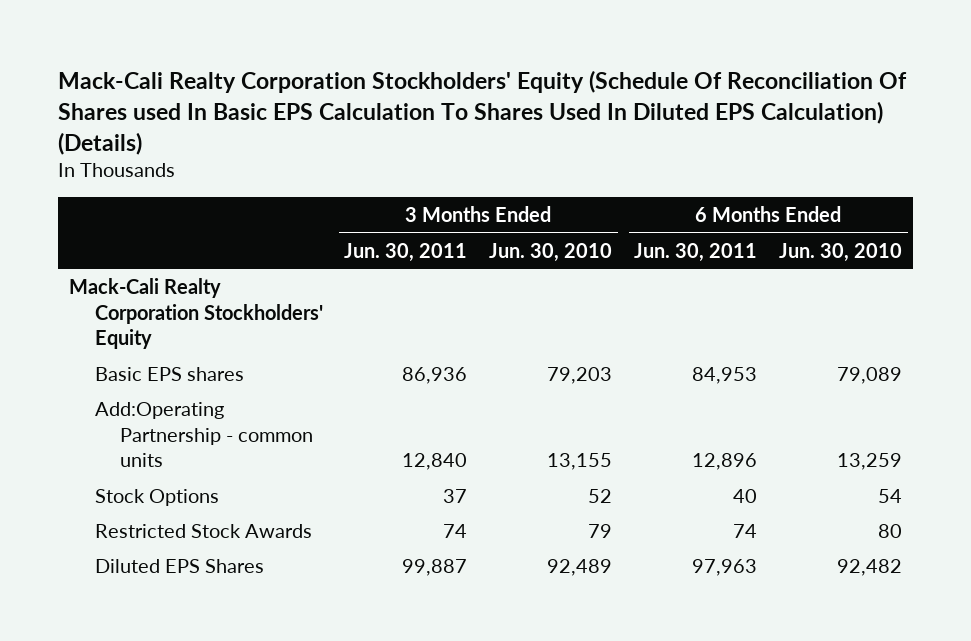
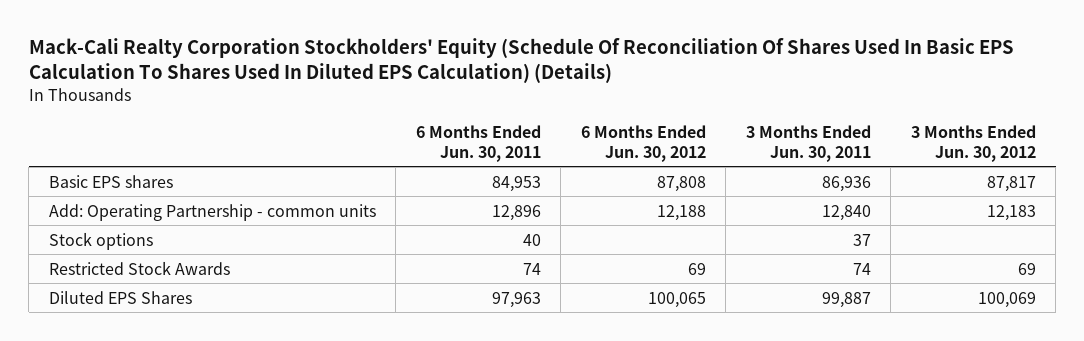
- Mack-Cali Realty Corporation Stockholders' Equity (Schedule Of Reconciliation Of Shares used In Basic EPS Calculation To Shares Used In Diluted EPS Calculation) (Details)
+ Mack-Cali Realty Corporation Stockholders' Equity (Schedule Of Reconciliation Of Shares Used In Basic EPS Calculation To Shares Used In Diluted EPS Calculation) (Details)
- | 3 Months Ended Jun. 30, 2011 | 3 Months Ended Jun. 30, 2010 | 6 Months Ended Jun. 30, 2011 | 6 Months Ended Jun. 30, 2010
+ | 6 Months Ended Jun. 30, 2011 | 6 Months Ended Jun. 30, 2012 | 3 Months Ended Jun. 30, 2011 | 3 Months Ended Jun. 30, 2012
- Mack-Cali Realty Corporation Stockholders' Equity
- Add:Operating Partnership - common units | 12,840 | 13,155 | 12,896 | 13,259
- Stock Options | 37 | 52 | 40 | 54
+ Add: Operating Partnership - common units | 12,896 | 12,188 | 12,840 | 12,183
+ Stock options | 40 | | 37 |

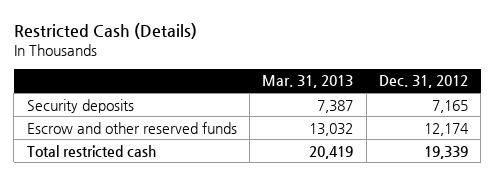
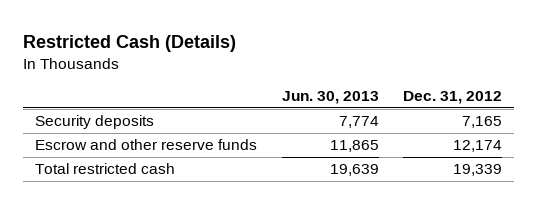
- | Mar. 31, 2013 | Dec. 31, 2012
+ | Jun. 30, 2013 | Dec. 31, 2012
- Escrow and other reserved funds | 13,032 | 12,174
+ Escrow and other reserve funds | 11,865 | 12,174

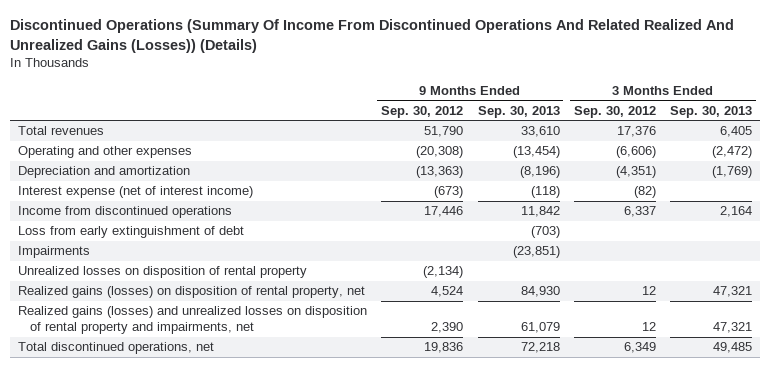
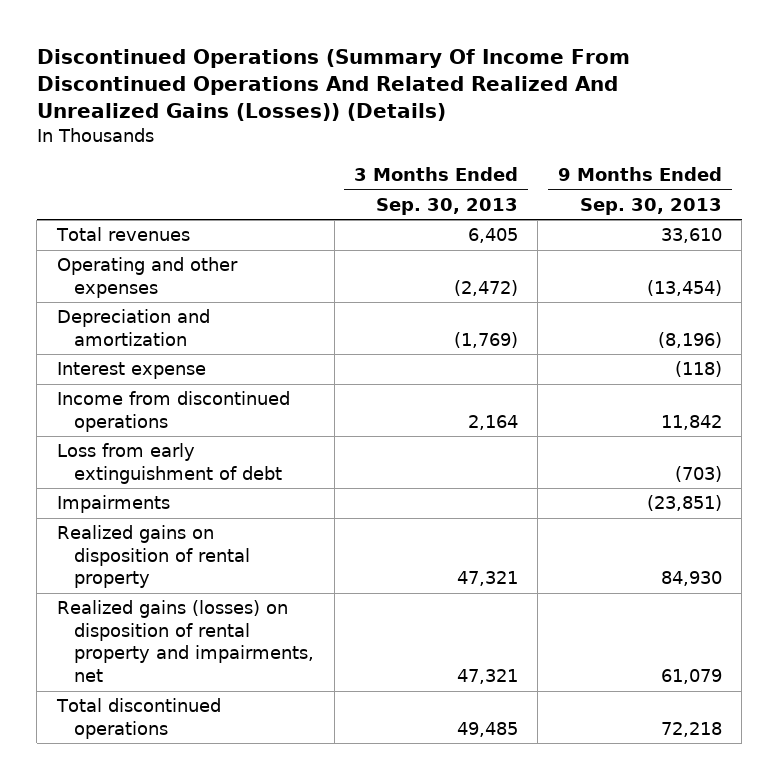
- | 9 Months Ended Sep. 30, 2012 | 9 Months Ended Sep. 30, 2013 | 3 Months Ended Sep. 30, 2012 | 3 Months Ended Sep. 30, 2013
+ | 3 Months Ended Sep. 30, 2013 | 9 Months Ended Sep. 30, 2013
- Interest expense (net of interest income) | (673) | (118) | (82) |
+ Interest expense | | (118)
- Unrealized losses on disposition of rental property | (2,134) | | |
- Realized gains (losses) on disposition of rental property, net | 4,524 | 84,930 | 12 | 47,321
- Realized gains (losses) and unrealized losses on disposition of rental property and impairments, net | 2,390 | 61,079 | 12 | 47,321
- Total discontinued operations, net | 19,836 | 72,218 | 6,349 | 49,485
+ Realized gains on disposition of rental property | 47,321 | 84,930
+ Realized gains (losses) on disposition of rental property and impairments, net | 47,321 | 61,079
+ Total discontinued operations | 49,485 | 72,218

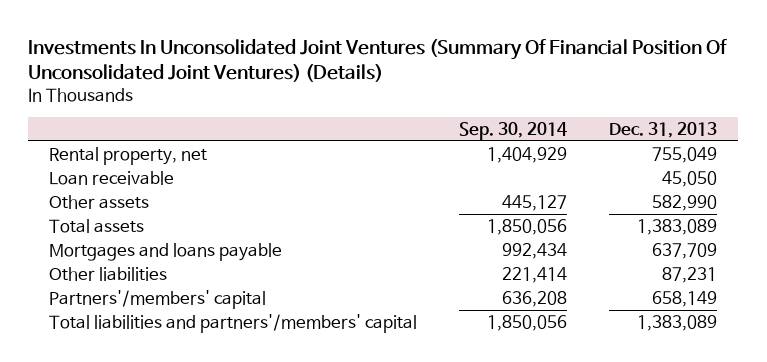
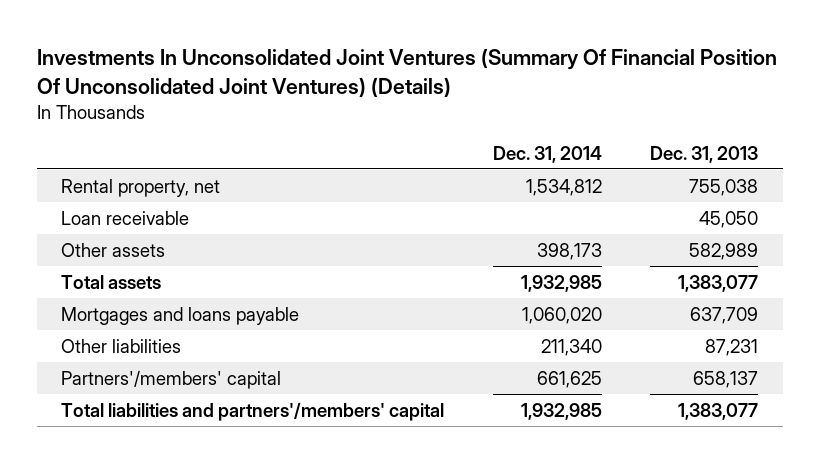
- | Sep. 30, 2014 | Dec. 31, 2013
+ | Dec. 31, 2014 | Dec. 31, 2013
- Rental property, net | 1,404,929 | 755,049
+ Rental property, net | 1,534,812 | 755,038
- Other assets | 445,127 | 582,990
- Total assets | 1,850,056 | 1,383,089
+ Other assets | 398,173 | 582,989
+ Total assets | 1,932,985 | 1,383,077
- Partners'/members' capital | 636,208 | 658,149
- Total liabilities and partners'/members' capital | 1,850,056 | 1,383,089
+ Partners'/members' capital | 661,625 | 658,137
+ Total liabilities and partners'/members' capital | 1,932,985 | 1,383,077

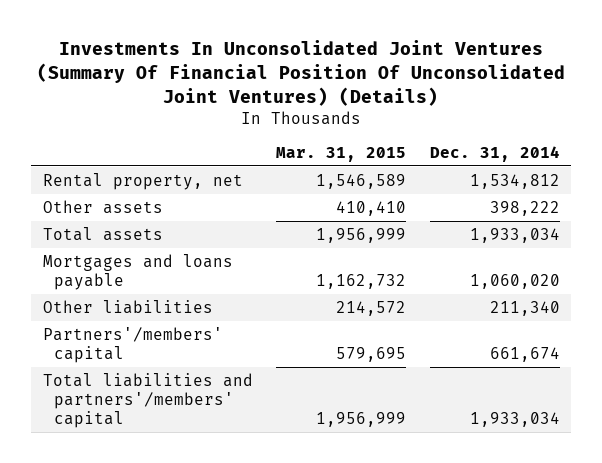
- | Dec. 31, 2014 | Dec. 31, 2013
+ | Mar. 31, 2015 | Dec. 31, 2014
- Loan receivable | | 45,050
- Other assets | 398,173 | 582,989
- Total assets | 1,932,985 | 1,383,077
+ Other assets | 410,410 | 398,222
+ Total assets | 1,956,999 | 1,933,034
- Partners'/members' capital | 661,625 | 658,137
- Total liabilities and partners'/members' capital | 1,932,985 | 1,383,077
+ Partners'/members' capital | 579,695 | 661,674
+ Total liabilities and partners'/members' capital | 1,956,999 | 1,933,034

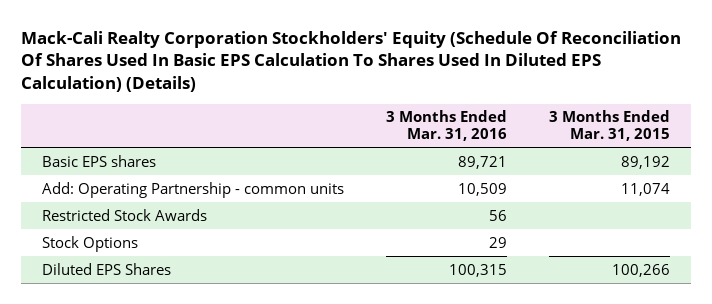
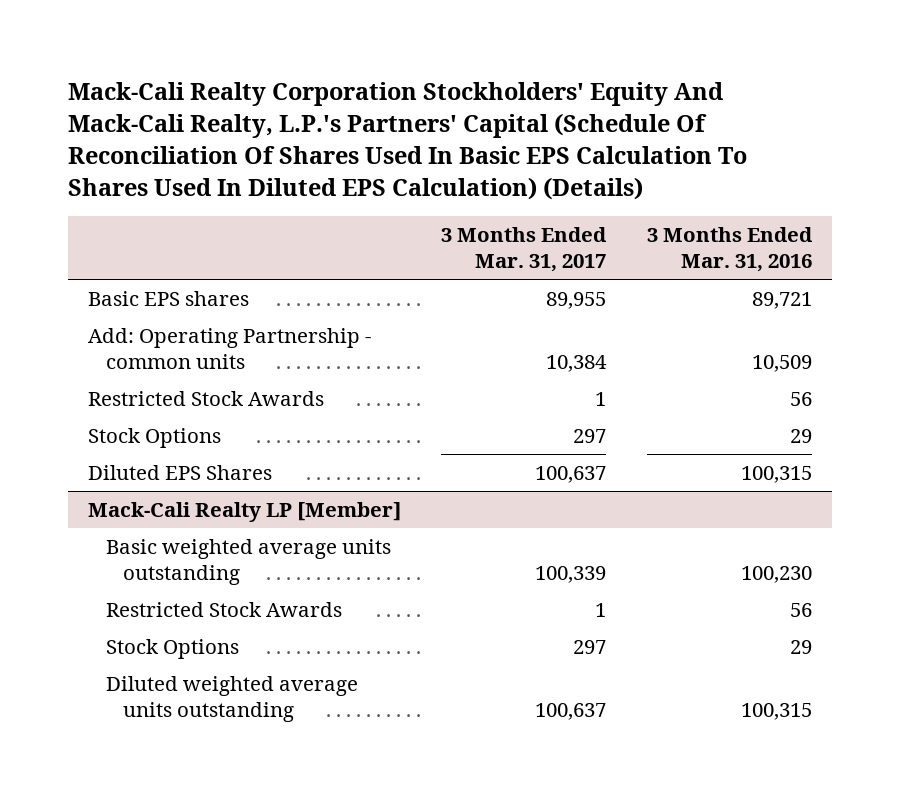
- Mack-Cali Realty Corporation Stockholders' Equity (Schedule Of Reconciliation Of Shares Used In Basic EPS Calculation To Shares Used In Diluted EPS Calculation) (Details)
+ Mack-Cali Realty Corporation Stockholders' Equity And Mack-Cali Realty, L.P.'s Partners' Capital (Schedule Of Reconciliation Of Shares Used In Basic EPS Calculation To Shares Used In Diluted EPS Calculation) (Details)
- | 3 Months Ended Mar. 31, 2016 | 3 Months Ended Mar. 31, 2015
+ | 3 Months Ended Mar. 31, 2017 | 3 Months Ended Mar. 31, 2016
+ Mack-Cali Realty LP [Member]
+ Basic weighted average units outstanding | 100,339 | 100,230
+ Restricted Stock Awards | 1 | 56
+ Stock Options | 297 | 29
+ Diluted weighted average units outstanding | 100,637 | 100,315

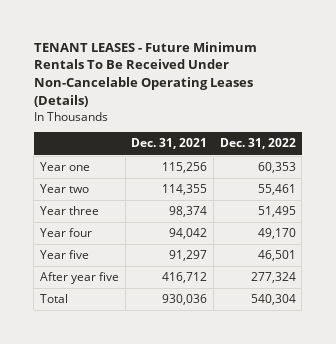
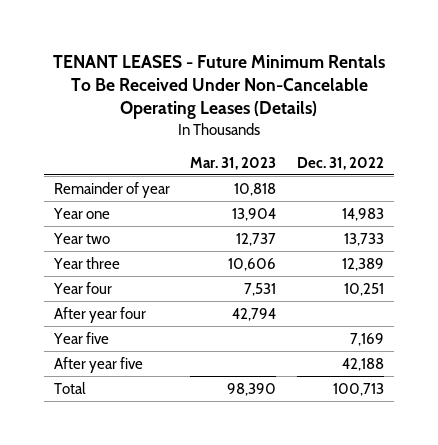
- | Dec. 31, 2021 | Dec. 31, 2022
+ | Mar. 31, 2023 | Dec. 31, 2022
- Year one | 115,256 | 60,353
- Year two | 114,355 | 55,461
- Year three | 98,374 | 51,495
- Year four | 94,042 | 49,170
- Year five | 91,297 | 46,501
- After year five | 416,712 | 277,324
- Total | 930,036 | 540,304
+ Remainder of year | 10,818 |
+ Year one | 13,904 | 14,983
+ Year two | 12,737 | 13,733
+ Year three | 10,606 | 12,389
+ Year four | 7,531 | 10,251
+ After year four | 42,794 |
+ Year five | | 7,169
+ After year five | | 42,188
+ Total | 98,390 | 100,713

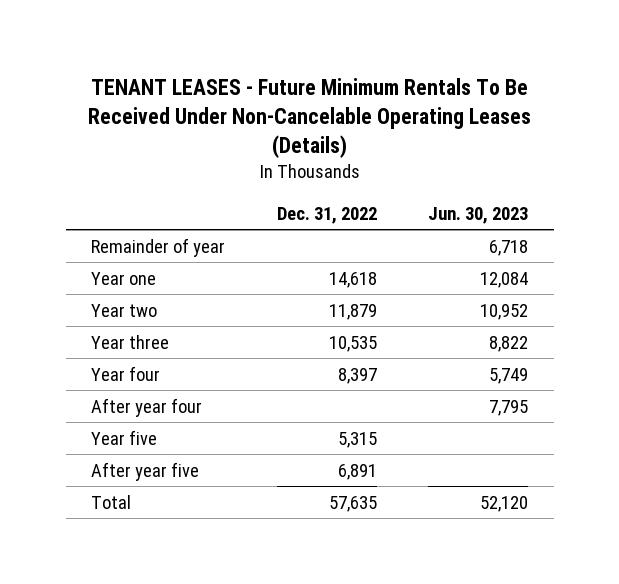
- | Mar. 31, 2023 | Dec. 31, 2022
+ | Dec. 31, 2022 | Jun. 30, 2023
- Year one | 13,904 | 14,983
- Year two | 12,737 | 13,733
- Year three | 10,606 | 12,389
- Year four | 7,531 | 10,251
+ Year one | 14,618 | 12,084
+ Year two | 11,879 | 10,952
+ Year three | 10,535 | 8,822
+ Year four | 8,397 | 5,749
- Year five | | 7,169
- After year five | | 42,188
- Total | 98,390 | 100,713
+ Year five | 5,315 |
+ After year five | 6,891 |
+ Total | 57,635 | 52,120

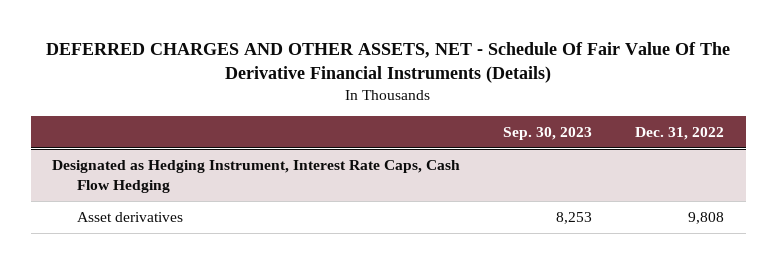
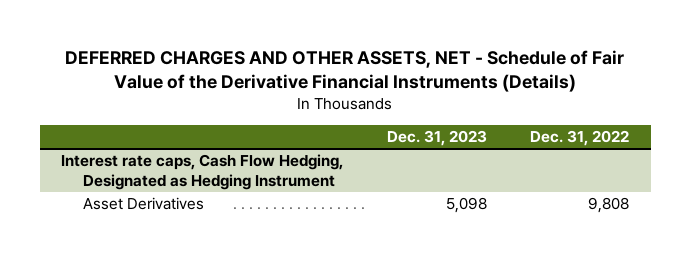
- DEFERRED CHARGES AND OTHER ASSETS, NET - Schedule Of Fair Value Of The Derivative Financial Instruments (Details)
+ DEFERRED CHARGES AND OTHER ASSETS, NET - Schedule of Fair Value of the Derivative Financial Instruments (Details)
- | Sep. 30, 2023 | Dec. 31, 2022
+ | Dec. 31, 2023 | Dec. 31, 2022
- Designated as Hedging Instrument, Interest Rate Caps, Cash Flow Hedging
- Asset derivatives | 8,253 | 9,808
+ Interest rate caps, Cash Flow Hedging, Designated as Hedging Instrument
+ Asset Derivatives | 5,098 | 9,808

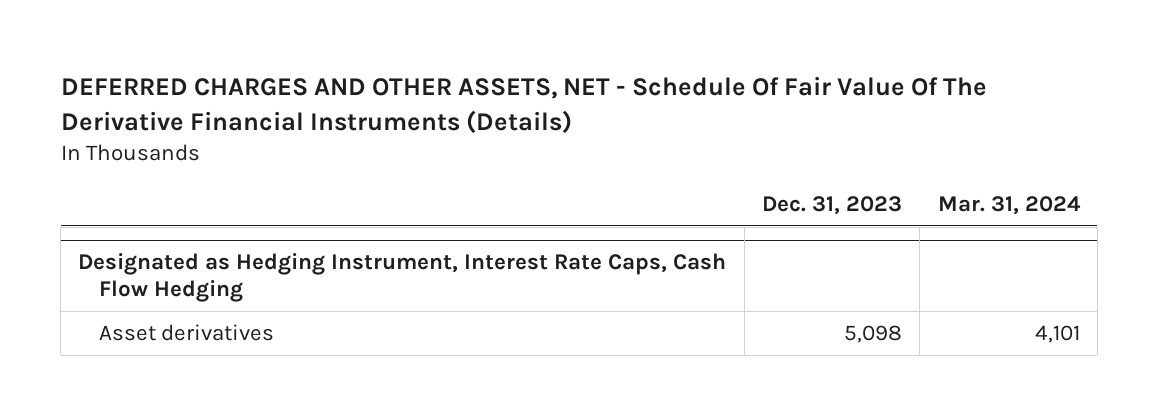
- DEFERRED CHARGES AND OTHER ASSETS, NET - Schedule of Fair Value of the Derivative Financial Instruments (Details)
+ DEFERRED CHARGES AND OTHER ASSETS, NET - Schedule Of Fair Value Of The Derivative Financial Instruments (Details)
- | Dec. 31, 2023 | Dec. 31, 2022
+ | Dec. 31, 2023 | Mar. 31, 2024
- Interest rate caps, Cash Flow Hedging, Designated as Hedging Instrument
- Asset Derivatives | 5,098 | 9,808
+ Designated as Hedging Instrument, Interest Rate Caps, Cash Flow Hedging
+ Asset derivatives | 5,098 | 4,101

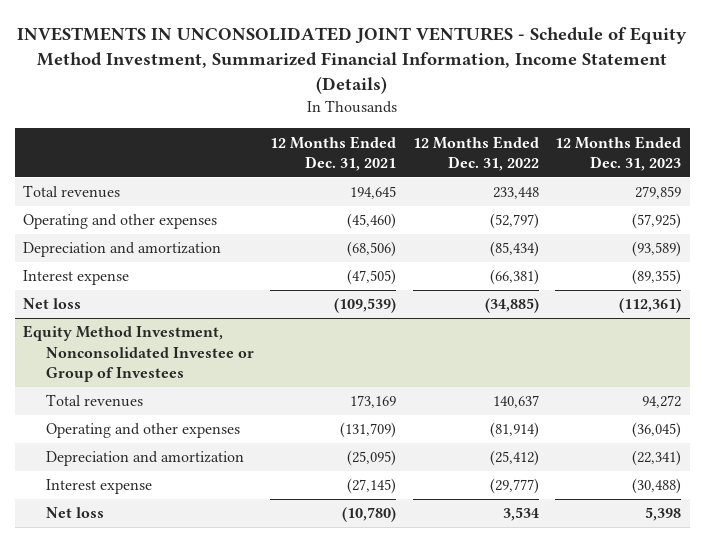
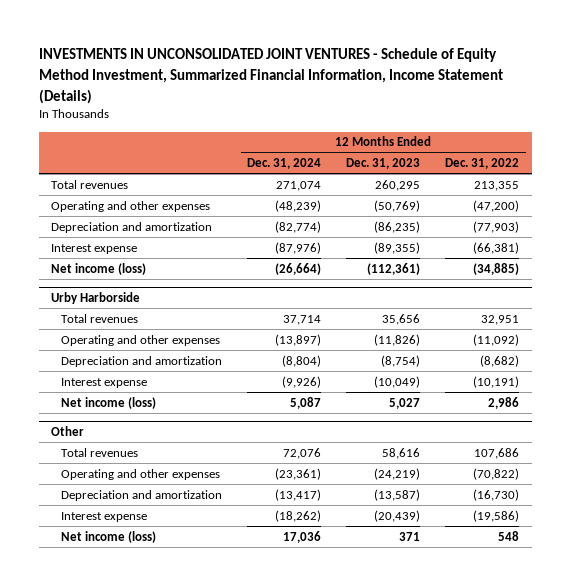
- | 12 Months Ended Dec. 31, 2021 | 12 Months Ended Dec. 31, 2022 | 12 Months Ended Dec. 31, 2023
+ | 12 Months Ended Dec. 31, 2024 | 12 Months Ended Dec. 31, 2023 | 12 Months Ended Dec. 31, 2022
- Total revenues | 194,645 | 233,448 | 279,859
- Operating and other expenses | (45,460) | (52,797) | (57,925)
- Depreciation and amortization | (68,506) | (85,434) | (93,589)
+ Total revenues | 271,074 | 260,295 | 213,355
+ Operating and other expenses | (48,239) | (50,769) | (47,200)
+ Depreciation and amortization | (82,774) | (86,235) | (77,903)
- Net loss | (109,539) | (34,885) | (112,361)
- Equity Method Investment, Nonconsolidated Investee or Group of Investees
- Total revenues | 173,169 | 140,637 | 94,272
- Operating and other expenses | (131,709) | (81,914) | (36,045)
- Depreciation and amortization | (25,095) | (25,412) | (22,341)
- Interest expense | (27,145) | (29,777) | (30,488)
- Net loss | (10,780) | 3,534 | 5,398
+ Net income (loss) | (26,664) | (112,361) | (34,885)
+ Urby Harborside
+ Total revenues | 37,714 | 35,656 | 32,951
+ Operating and other expenses | (13,897) | (11,826) | (11,092)
+ Depreciation and amortization | (8,804) | (8,754) | (8,682)
+ Interest expense | (9,926) | (10,049) | (10,191)
+ Net income (loss) | 5,087 | 5,027 | 2,986
+ Other
+ Total revenues | 72,076 | 58,616 | 107,686
+ Operating and other expenses | (23,361) | (24,219) | (70,822)
+ Depreciation and amortization | (13,417) | (13,587) | (16,730)
+ Interest expense | (18,262) | (20,439) | (19,586)
+ Net income (loss) | 17,036 | 371 | 548

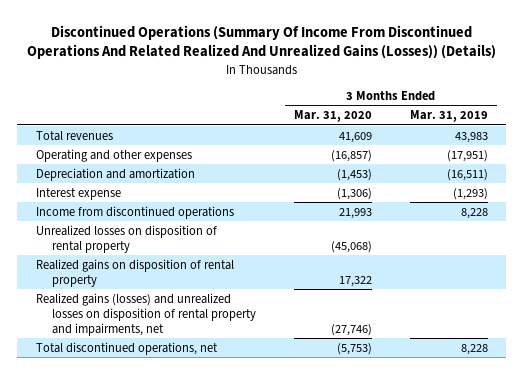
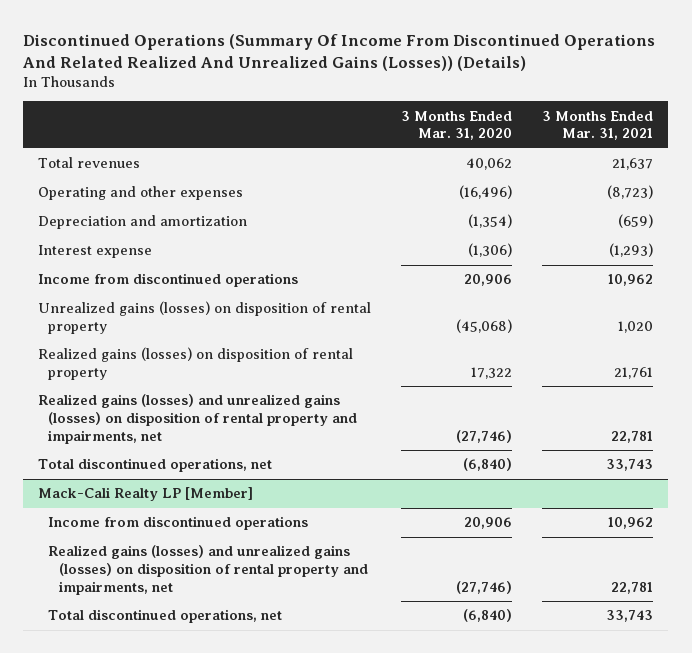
- | 3 Months Ended Mar. 31, 2020 | 3 Months Ended Mar. 31, 2019
+ | 3 Months Ended Mar. 31, 2020 | 3 Months Ended Mar. 31, 2021
- Total revenues | 41,609 | 43,983
- Operating and other expenses | (16,857) | (17,951)
- Depreciation and amortization | (1,453) | (16,511)
+ Total revenues | 40,062 | 21,637
+ Operating and other expenses | (16,496) | (8,723)
+ Depreciation and amortization | (1,354) | (659)
- Income from discontinued operations | 21,993 | 8,228
- Unrealized losses on disposition of rental property | (45,068) |
- Realized gains on disposition of rental property | 17,322 |
- Realized gains (losses) and unrealized losses on disposition of rental property and impairments, net | (27,746) |
- Total discontinued operations, net | (5,753) | 8,228
+ Income from discontinued operations | 20,906 | 10,962
+ Unrealized gains (losses) on disposition of rental property | (45,068) | 1,020
+ Realized gains (losses) on disposition of rental property | 17,322 | 21,761
+ Realized gains (losses) and unrealized gains (losses) on disposition of rental property and impairments, net | (27,746) | 22,781
+ Total discontinued operations, net | (6,840) | 33,743
+ Mack-Cali Realty LP [Member]
+ Income from discontinued operations | 20,906 | 10,962
+ Realized gains (losses) and unrealized gains (losses) on disposition of rental property and impairments, net | (27,746) | 22,781
+ Total discontinued operations, net | (6,840) | 33,743

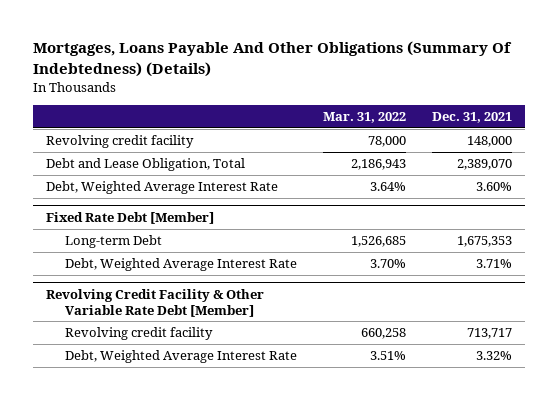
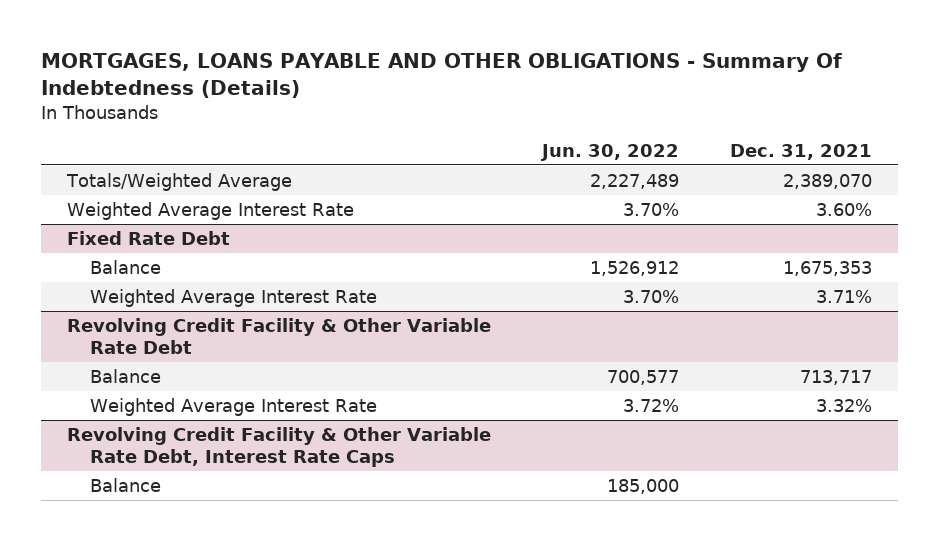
- Mortgages, Loans Payable And Other Obligations (Summary Of Indebtedness) (Details)
+ MORTGAGES, LOANS PAYABLE AND OTHER OBLIGATIONS - Summary Of Indebtedness (Details)
- | Mar. 31, 2022 | Dec. 31, 2021
+ | Jun. 30, 2022 | Dec. 31, 2021
- Revolving credit facility | 78,000 | 148,000
- Debt and Lease Obligation, Total | 2,186,943 | 2,389,070
- Debt, Weighted Average Interest Rate | 3.64% | 3.60%
- Fixed Rate Debt [Member]
- Long-term Debt | 1,526,685 | 1,675,353
- Debt, Weighted Average Interest Rate | 3.70% | 3.71%
- Revolving Credit Facility & Other Variable Rate Debt [Member]
- Revolving credit facility | 660,258 | 713,717
- Debt, Weighted Average Interest Rate | 3.51% | 3.32%
+ Totals/Weighted Average | 2,227,489 | 2,389,070
+ Weighted Average Interest Rate | 3.70% | 3.60%
+ Fixed Rate Debt
+ Balance | 1,526,912 | 1,675,353
+ Weighted Average Interest Rate | 3.70% | 3.71%
+ Revolving Credit Facility & Other Variable Rate Debt
+ Balance | 700,577 | 713,717
+ Weighted Average Interest Rate | 3.72% | 3.32%
+ Revolving Credit Facility & Other Variable Rate Debt, Interest Rate Caps
+ Balance | 185,000 |

